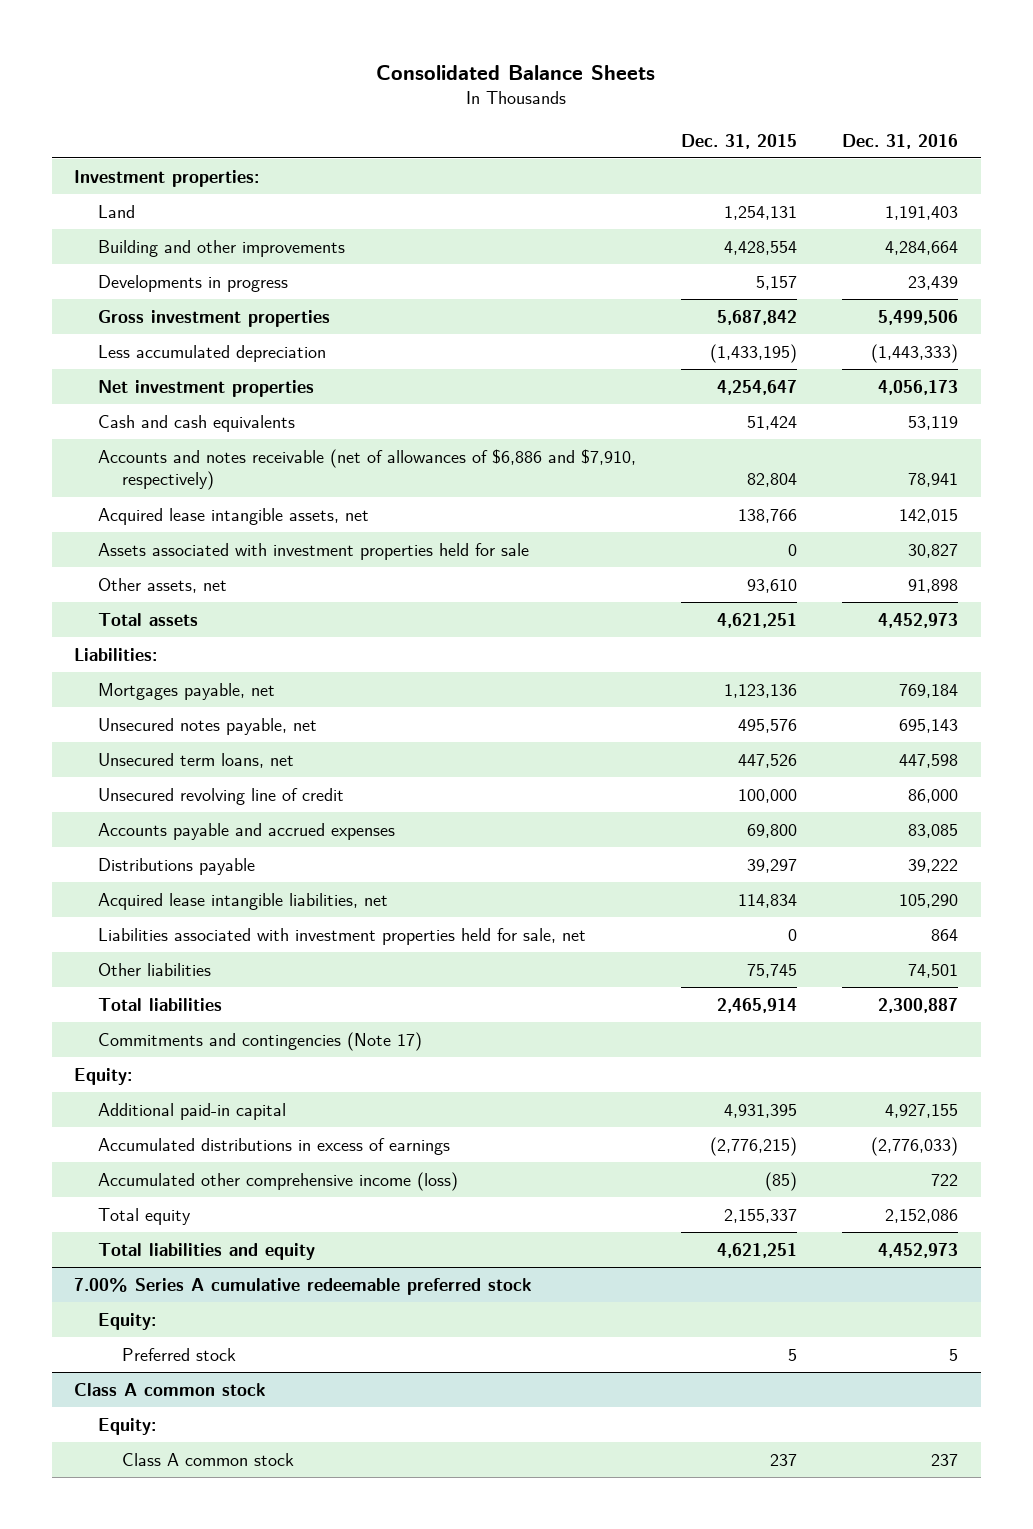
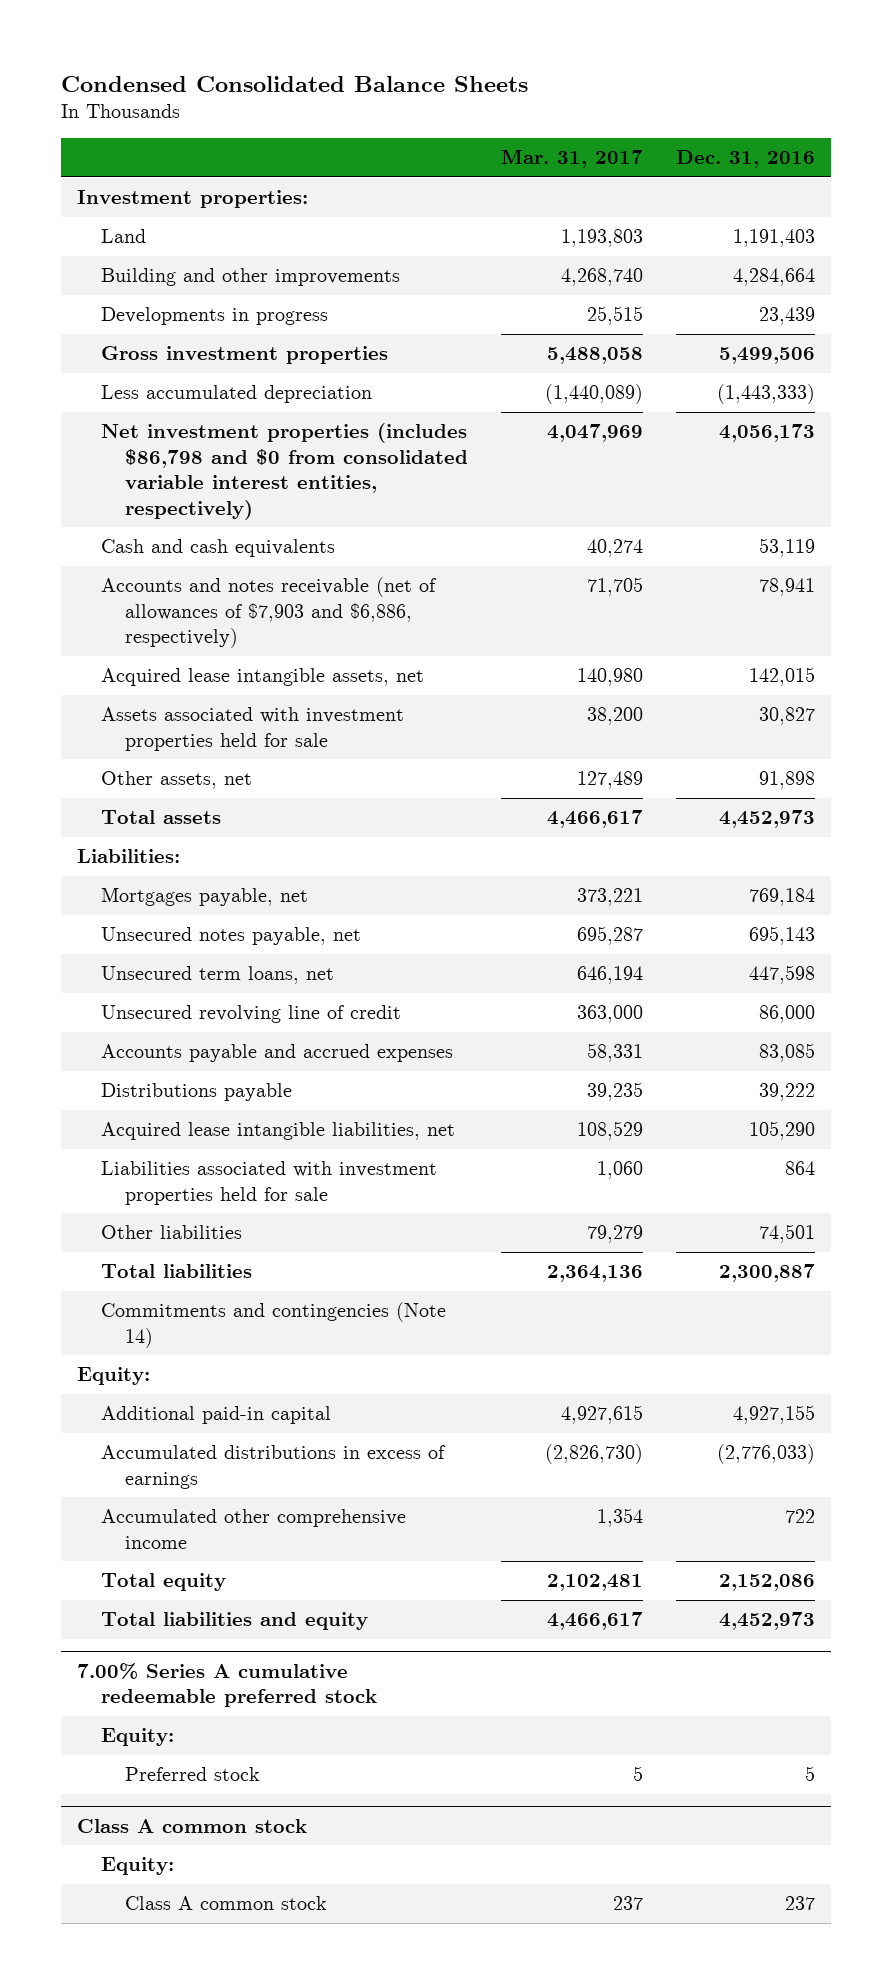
- Consolidated Balance Sheets
+ Condensed Consolidated Balance Sheets
- | Dec. 31, 2015 | Dec. 31, 2016
+ | Mar. 31, 2017 | Dec. 31, 2016
- Net investment properties | 4,254,647 | 4,056,173
+ Net investment properties (includes $86,798 and $0 from consolidated variable interest entities, respectively) | 4,047,969 | 4,056,173
- Accounts and notes receivable (net of allowances of $6,886 and $7,910, respectively) | 82,804 | 78,941
+ Accounts and notes receivable (net of allowances of $7,903 and $6,886, respectively) | 71,705 | 78,941
- Liabilities associated with investment properties held for sale, net | 0 | 864
+ Liabilities associated with investment properties held for sale | 1,060 | 864
- Commitments and contingencies (Note 17)
+ Commitments and contingencies (Note 14)
- Accumulated other comprehensive income (loss) | (85) | 722
+ Accumulated other comprehensive income | 1,354 | 722

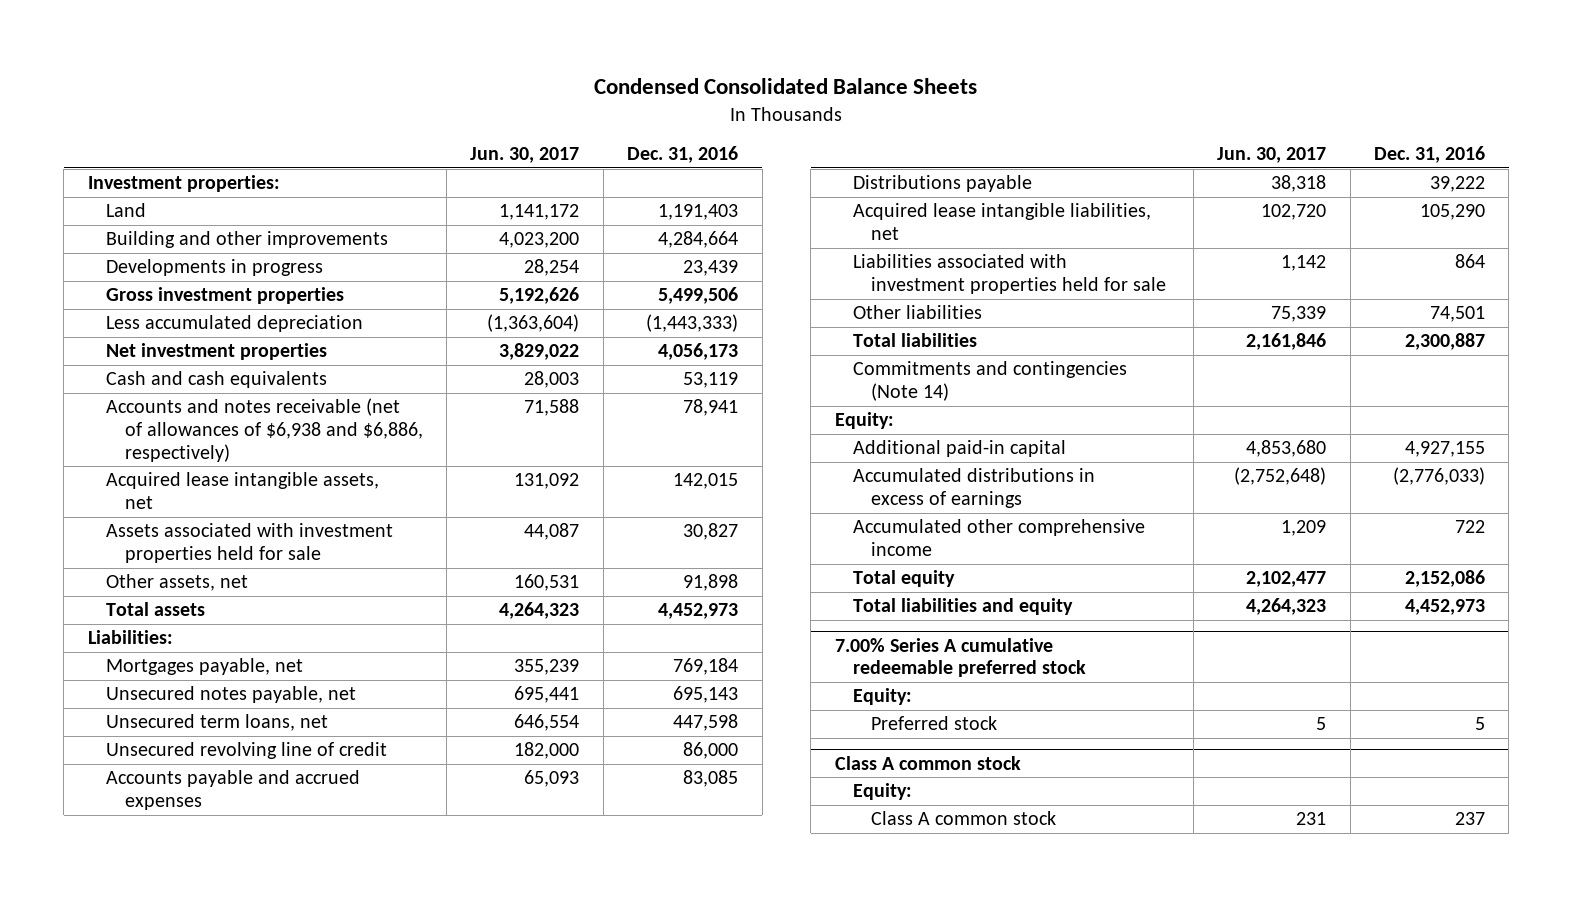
- | Mar. 31, 2017 | Dec. 31, 2016
+ | Jun. 30, 2017 | Dec. 31, 2016
- Net investment properties (includes $86,798 and $0 from consolidated variable interest entities, respectively) | 4,047,969 | 4,056,173
+ Net investment properties | 3,829,022 | 4,056,173
- Accounts and notes receivable (net of allowances of $7,903 and $6,886, respectively) | 71,705 | 78,941
+ Accounts and notes receivable (net of allowances of $6,938 and $6,886, respectively) | 71,588 | 78,941

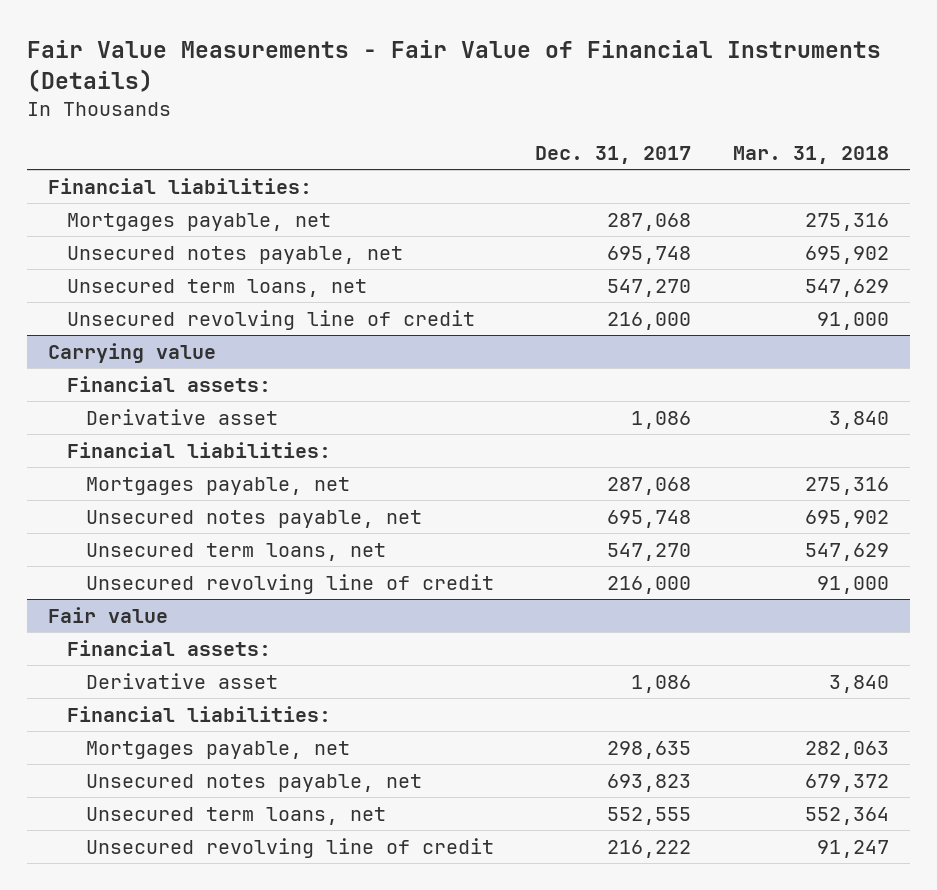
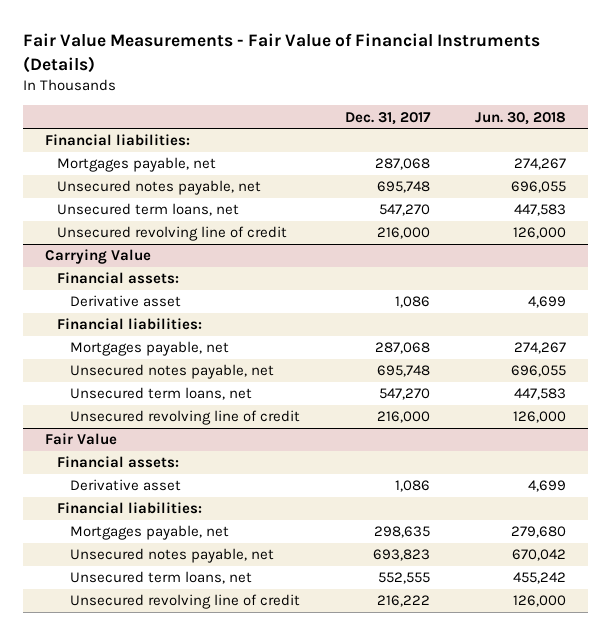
- | Dec. 31, 2017 | Mar. 31, 2018
+ | Dec. 31, 2017 | Jun. 30, 2018
- Carrying value
+ Carrying Value
- Fair value
+ Fair Value

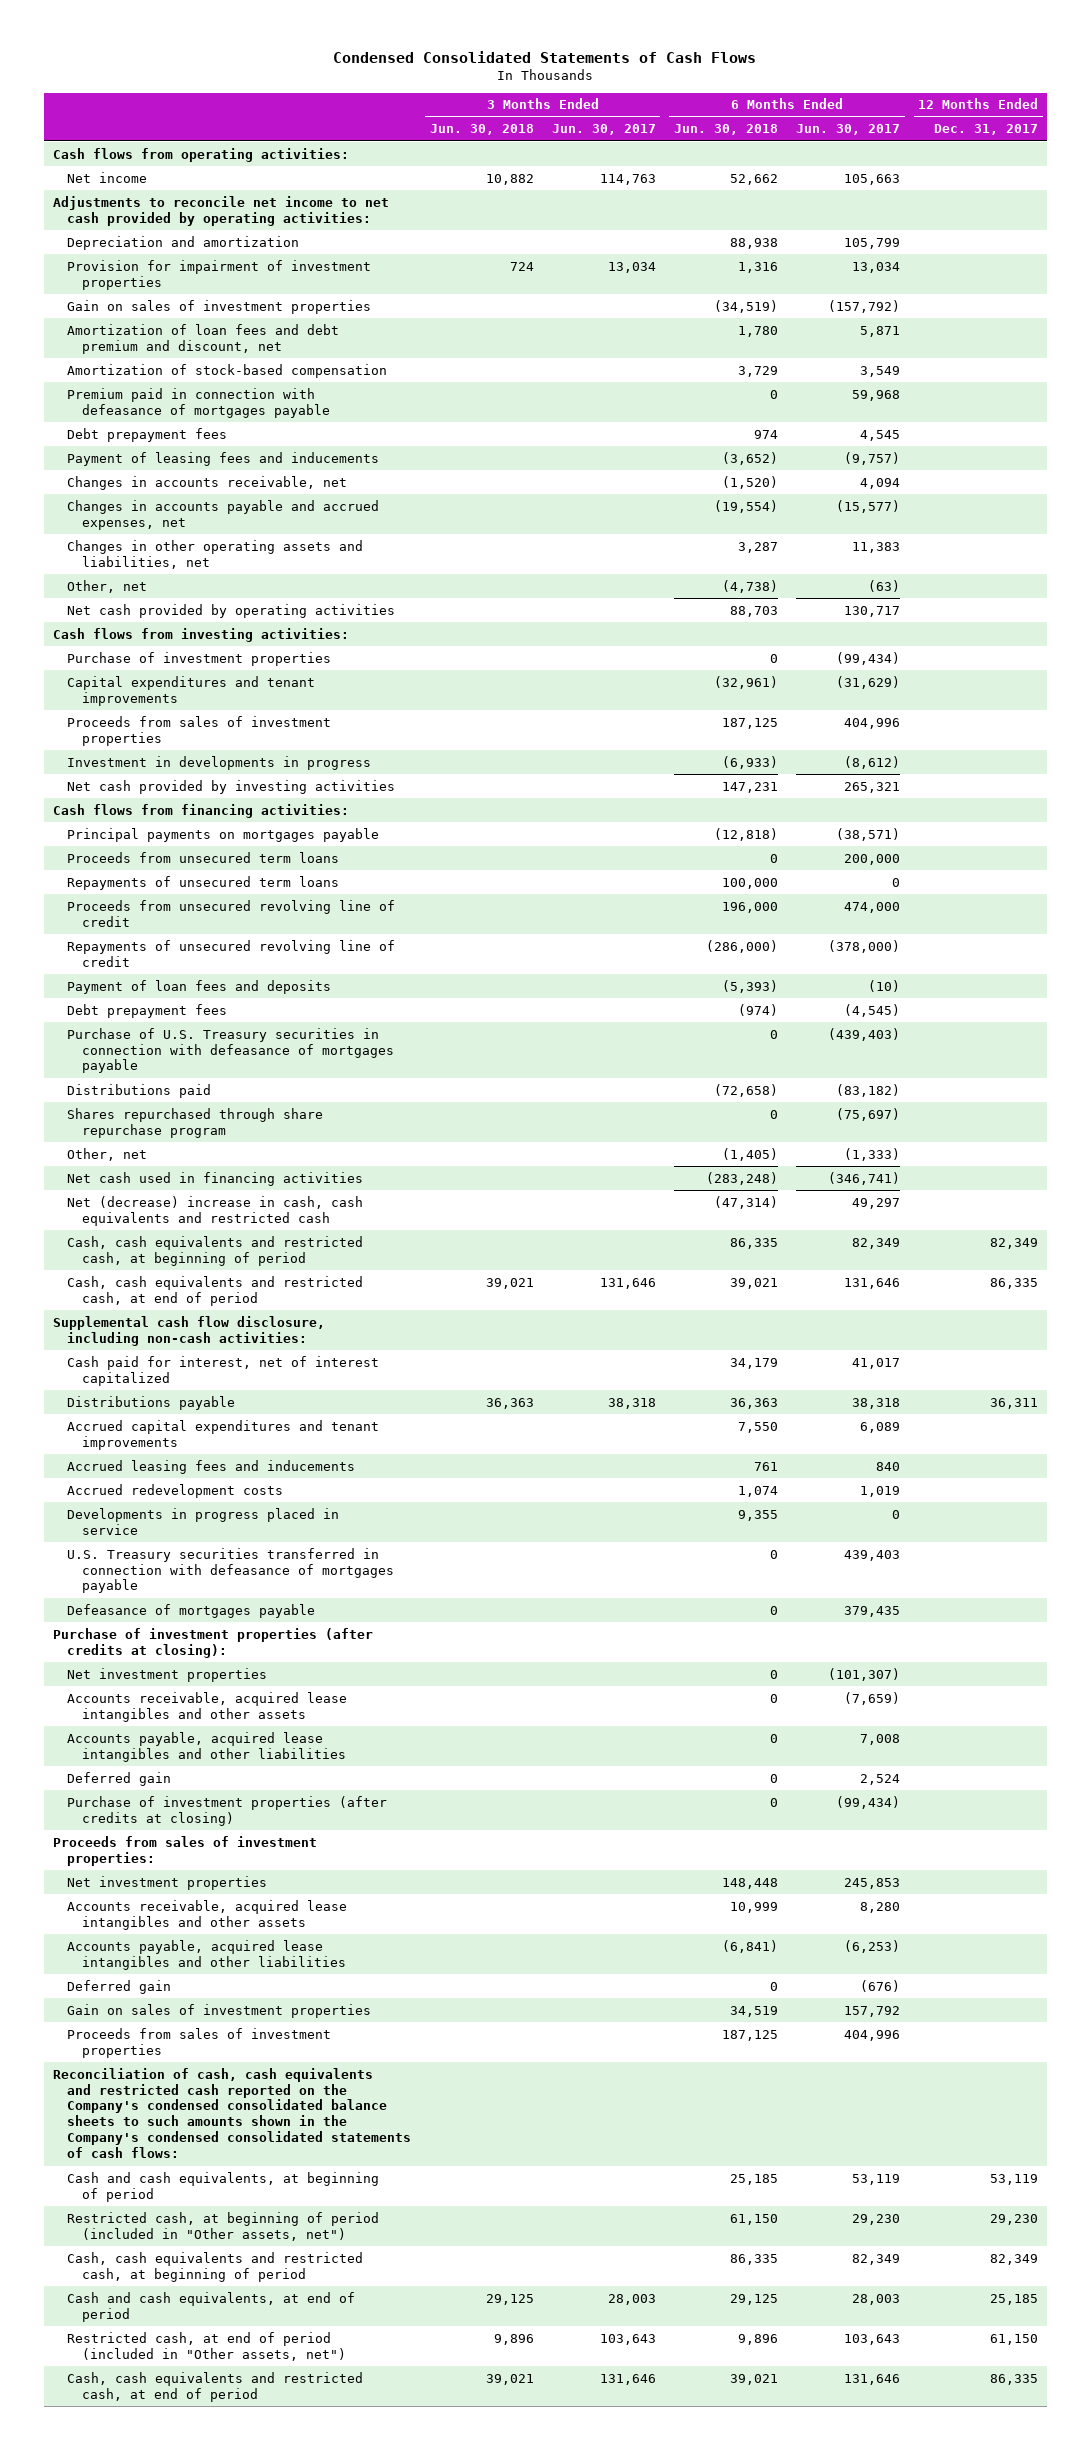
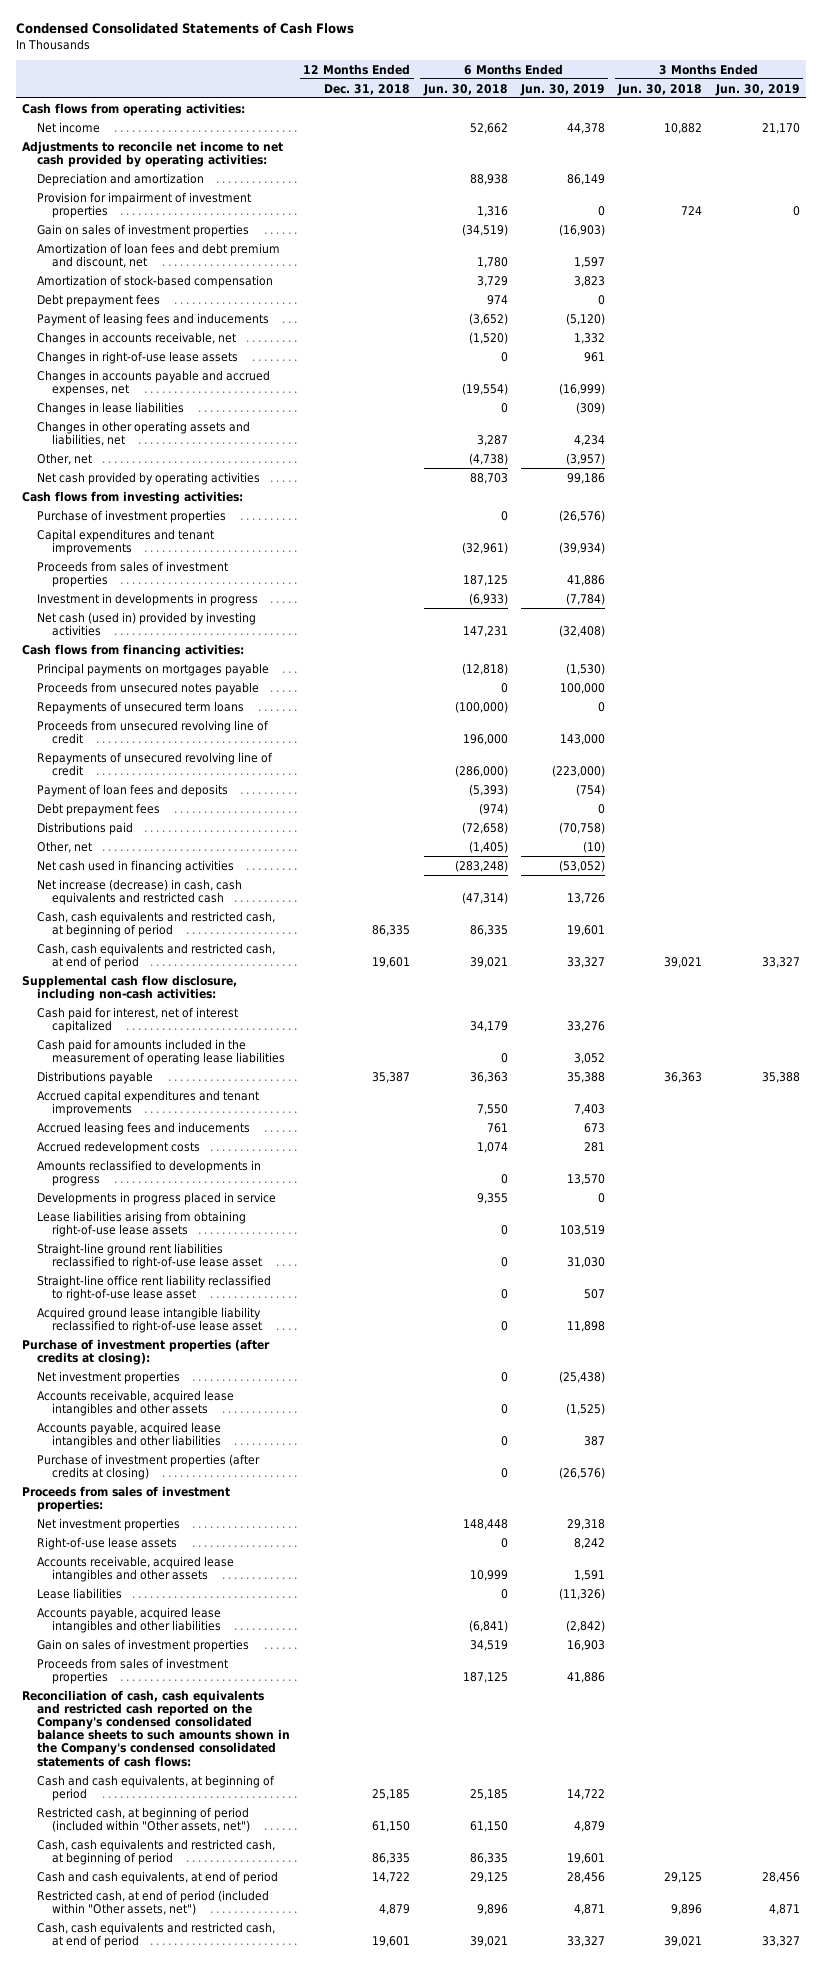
- | 3 Months Ended Jun. 30, 2018 | 3 Months Ended Jun. 30, 2017 | 6 Months Ended Jun. 30, 2018 | 6 Months Ended Jun. 30, 2017 | 12 Months Ended Dec. 31, 2017
+ | 12 Months Ended Dec. 31, 2018 | 6 Months Ended Jun. 30, 2018 | 6 Months Ended Jun. 30, 2019 | 3 Months Ended Jun. 30, 2018 | 3 Months Ended Jun. 30, 2019
- Premium paid in connection with defeasance of mortgages payable | | | 0 | 59,968 |
+ Changes in right-of-use lease assets | | 0 | 961 | |
+ Changes in lease liabilities | | 0 | (309) | |
- Net cash provided by investing activities | | | 147,231 | 265,321 |
+ Net cash (used in) provided by investing activities | | 147,231 | (32,408) | |
- Proceeds from unsecured term loans | | | 0 | 200,000 |
- Repayments of unsecured term loans | | | 100,000 | 0 |
+ Proceeds from unsecured notes payable | | 0 | 100,000 | |
+ Repayments of unsecured term loans | | (100,000) | 0 | |
- Purchase of U.S. Treasury securities in connection with defeasance of mortgages payable | | | 0 | (439,403) |
- Shares repurchased through share repurchase program | | | 0 | (75,697) |
- Net (decrease) increase in cash, cash equivalents and restricted cash | | | (47,314) | 49,297 |
+ Net increase (decrease) in cash, cash equivalents and restricted cash | | (47,314) | 13,726 | |
+ Cash paid for amounts included in the measurement of operating lease liabilities | | 0 | 3,052 | |
+ Amounts reclassified to developments in progress | | 0 | 13,570 | |
- U.S. Treasury securities transferred in connection with defeasance of mortgages payable | | | 0 | 439,403 |
- Defeasance of mortgages payable | | | 0 | 379,435 |
+ Lease liabilities arising from obtaining right-of-use lease assets | | 0 | 103,519 | |
+ Straight-line ground rent liabilities reclassified to right-of-use lease asset | | 0 | 31,030 | |
+ Straight-line office rent liability reclassified to right-of-use lease asset | | 0 | 507 | |
+ Acquired ground lease intangible liability reclassified to right-of-use lease asset | | 0 | 11,898 | |
- Deferred gain | | | 0 | 2,524 |
+ Right-of-use lease assets | | 0 | 8,242 | |
+ Lease liabilities | | 0 | (11,326) | |
- Deferred gain | | | 0 | (676) |
- Restricted cash, at beginning of period (included in "Other assets, net") | | | 61,150 | 29,230 | 29,230
+ Restricted cash, at beginning of period (included within "Other assets, net") | 61,150 | 61,150 | 4,879 | |
- Restricted cash, at end of period (included in "Other assets, net") | 9,896 | 103,643 | 9,896 | 103,643 | 61,150
+ Restricted cash, at end of period (included within "Other assets, net") | 4,879 | 9,896 | 4,871 | 9,896 | 4,871

